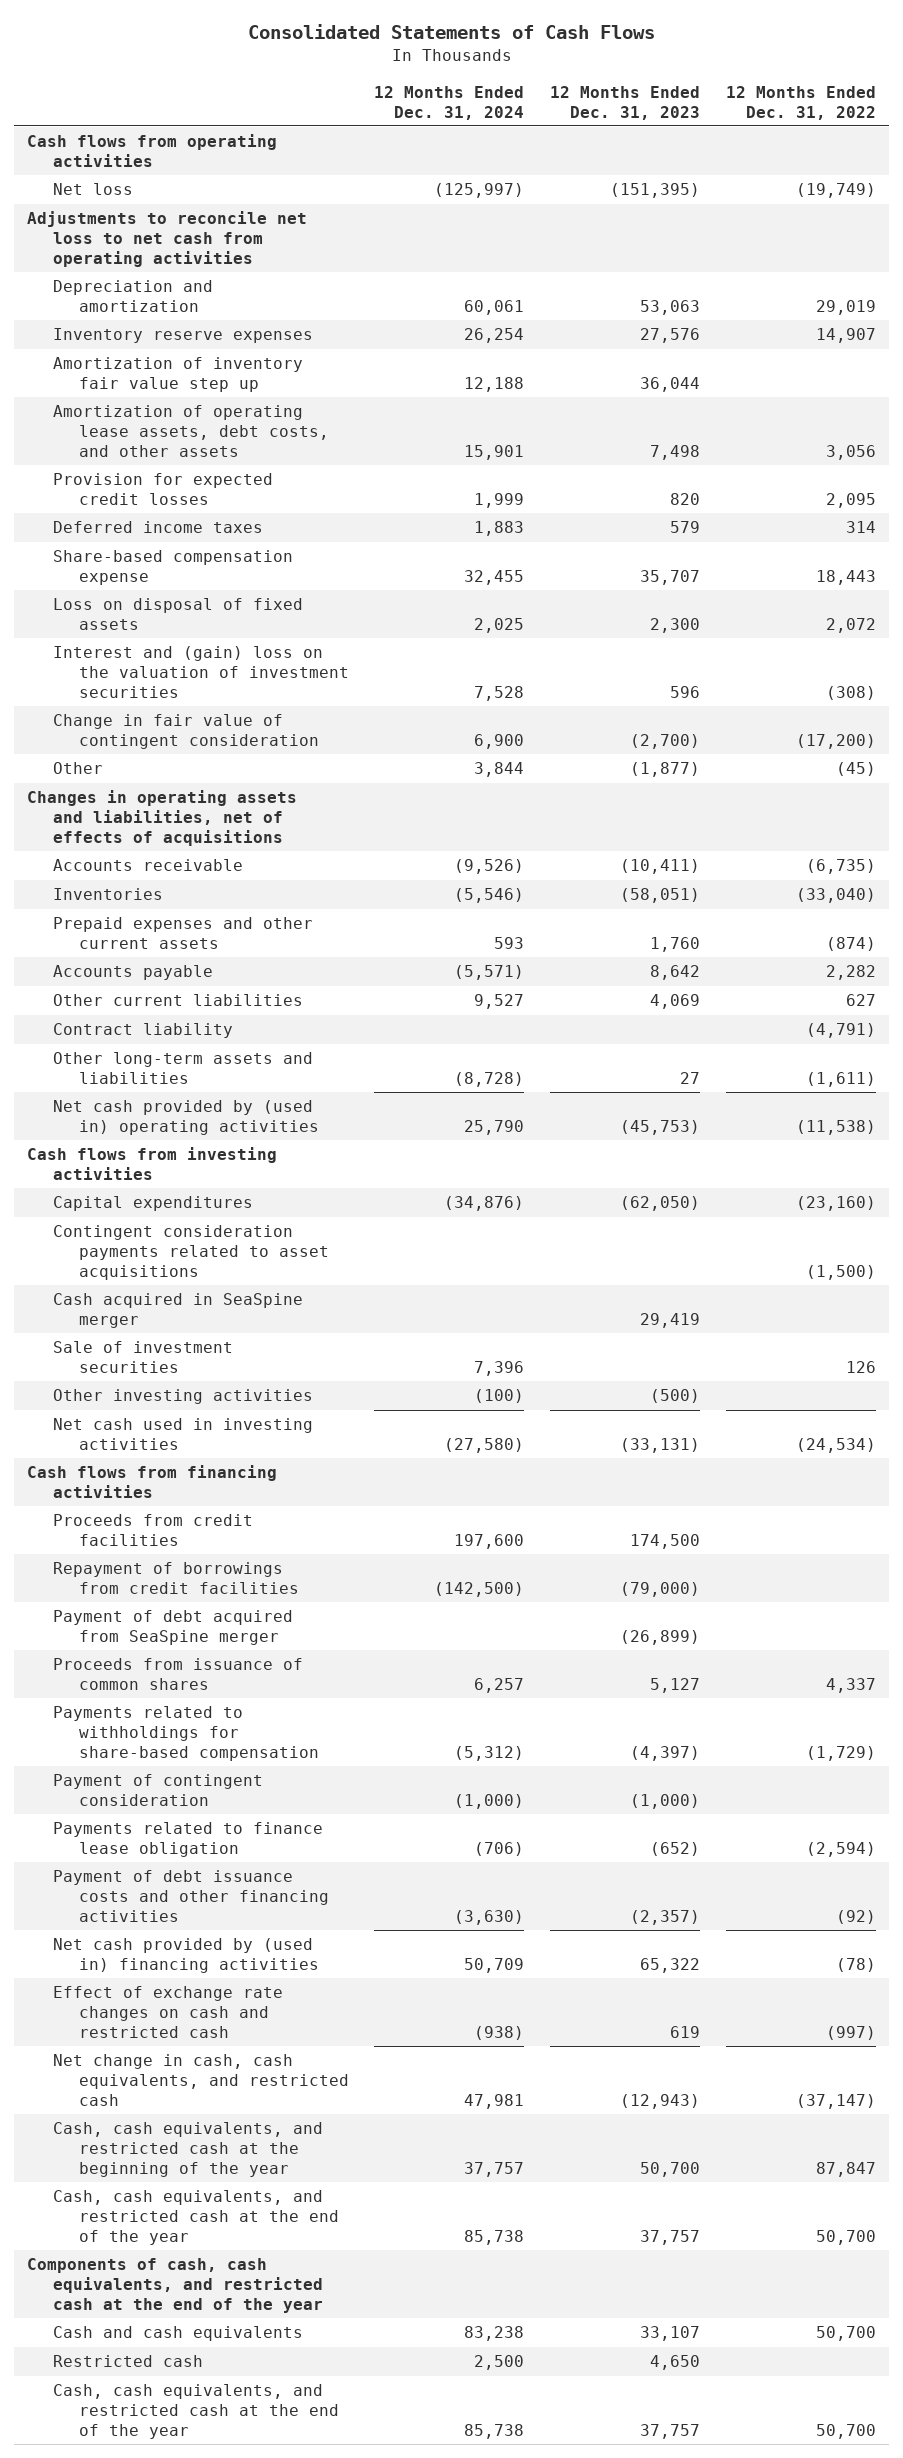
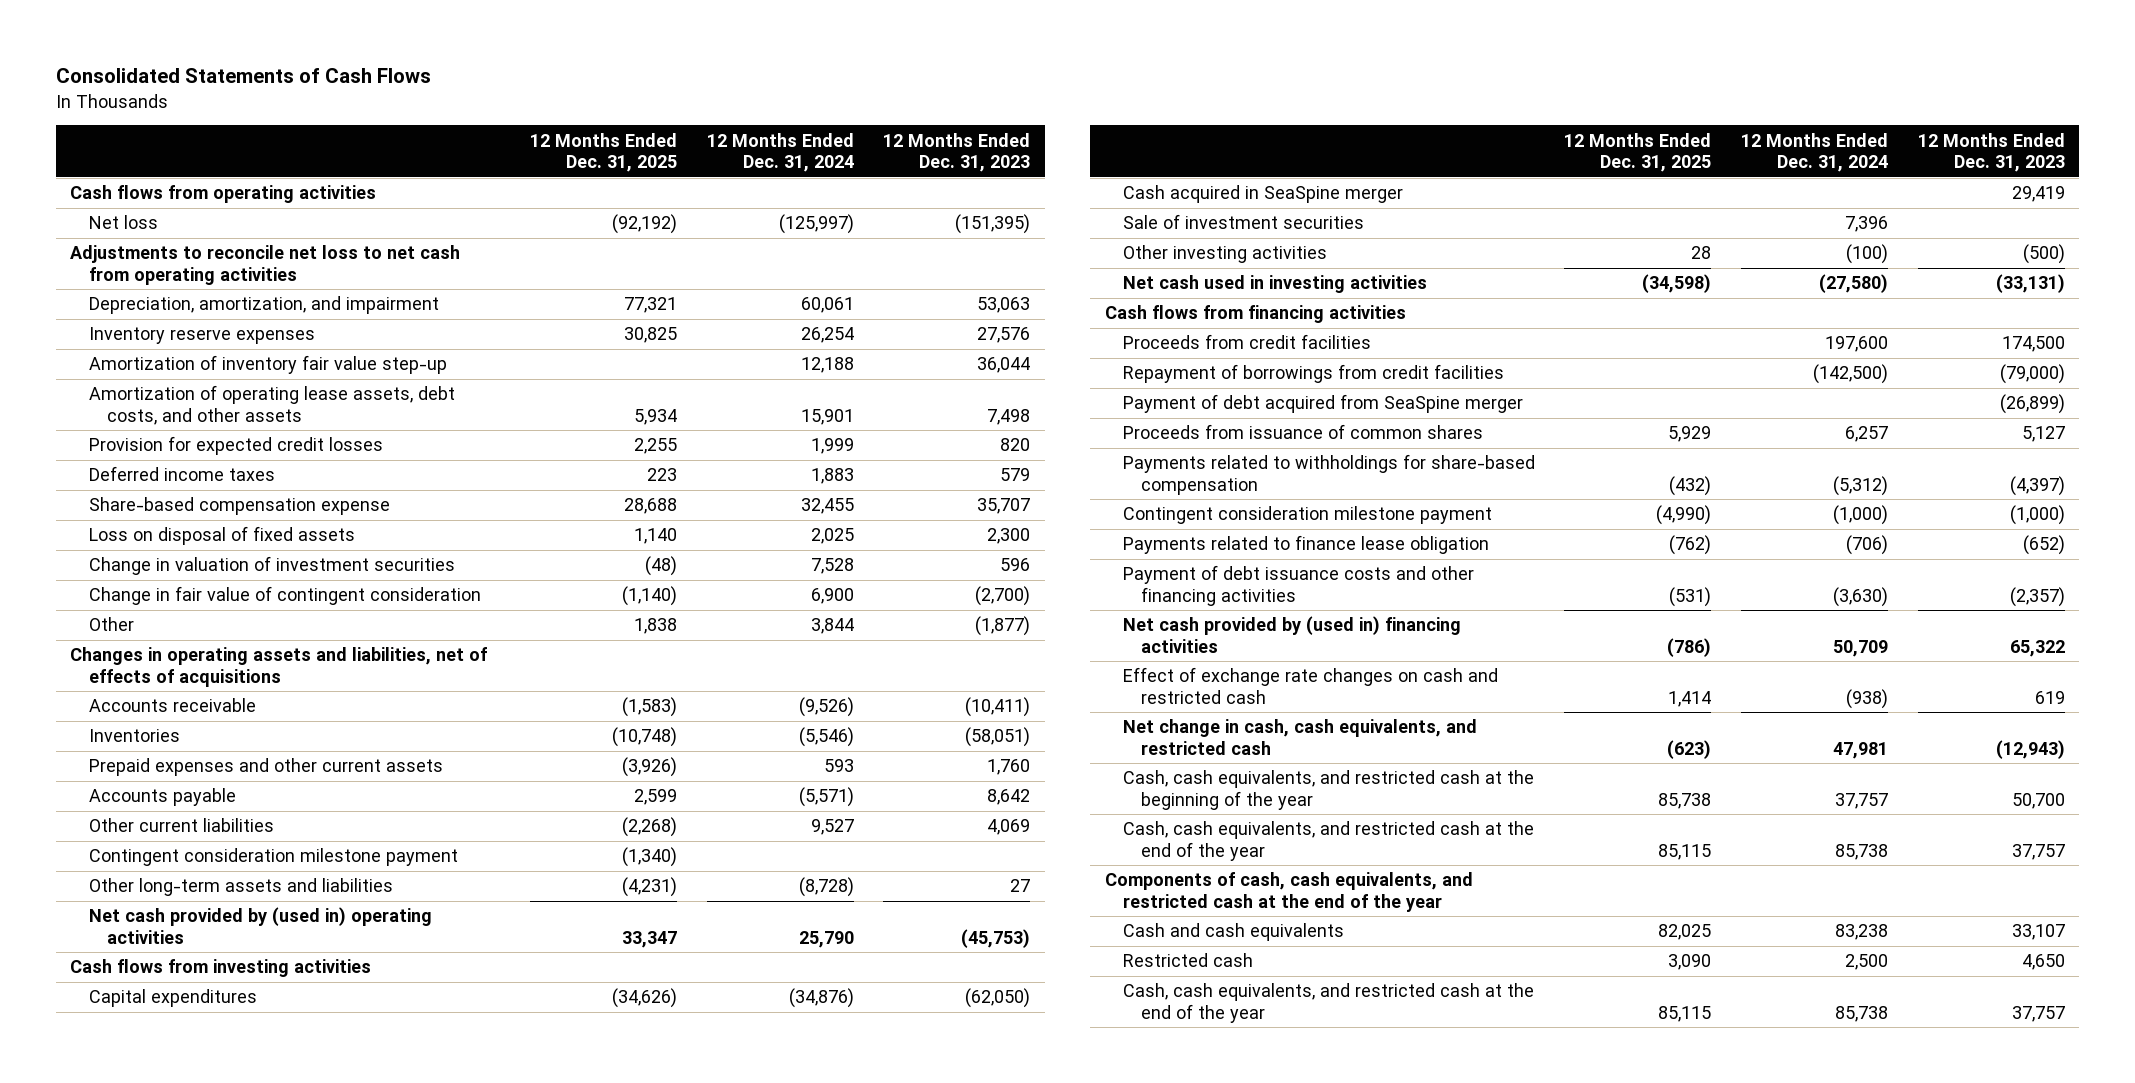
- | 12 Months Ended Dec. 31, 2024 | 12 Months Ended Dec. 31, 2023 | 12 Months Ended Dec. 31, 2022
+ | 12 Months Ended Dec. 31, 2025 | 12 Months Ended Dec. 31, 2024 | 12 Months Ended Dec. 31, 2023
- Depreciation and amortization | 60,061 | 53,063 | 29,019
+ Depreciation, amortization, and impairment | 77,321 | 60,061 | 53,063
- Amortization of inventory fair value step up | 12,188 | 36,044 |
+ Amortization of inventory fair value step-up | | 12,188 | 36,044
- Interest and (gain) loss on the valuation of investment securities | 7,528 | 596 | (308)
+ Change in valuation of investment securities | (48) | 7,528 | 596
- Contract liability | | | (4,791)
+ Contingent consideration milestone payment | (1,340) | |
- Contingent consideration payments related to asset acquisitions | | | (1,500)
- Payment of contingent consideration | (1,000) | (1,000) |
+ Contingent consideration milestone payment | (4,990) | (1,000) | (1,000)

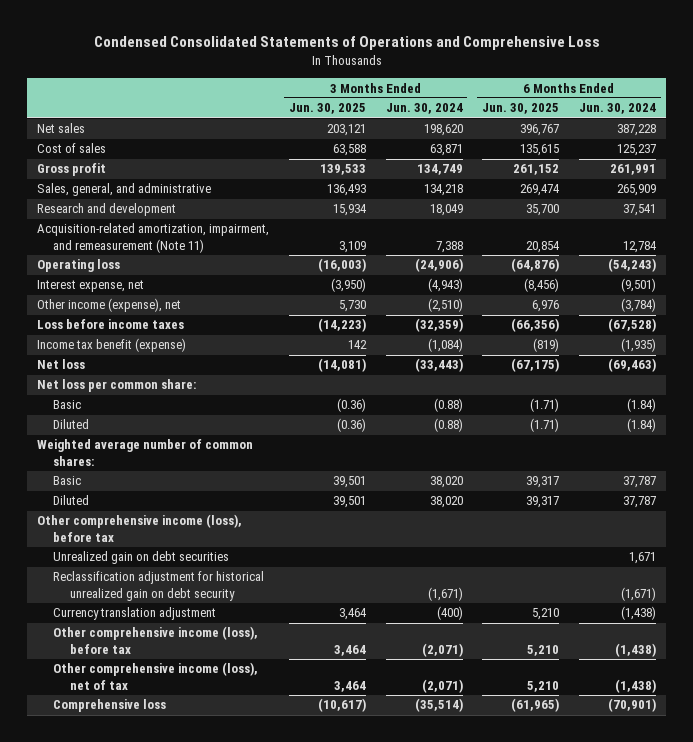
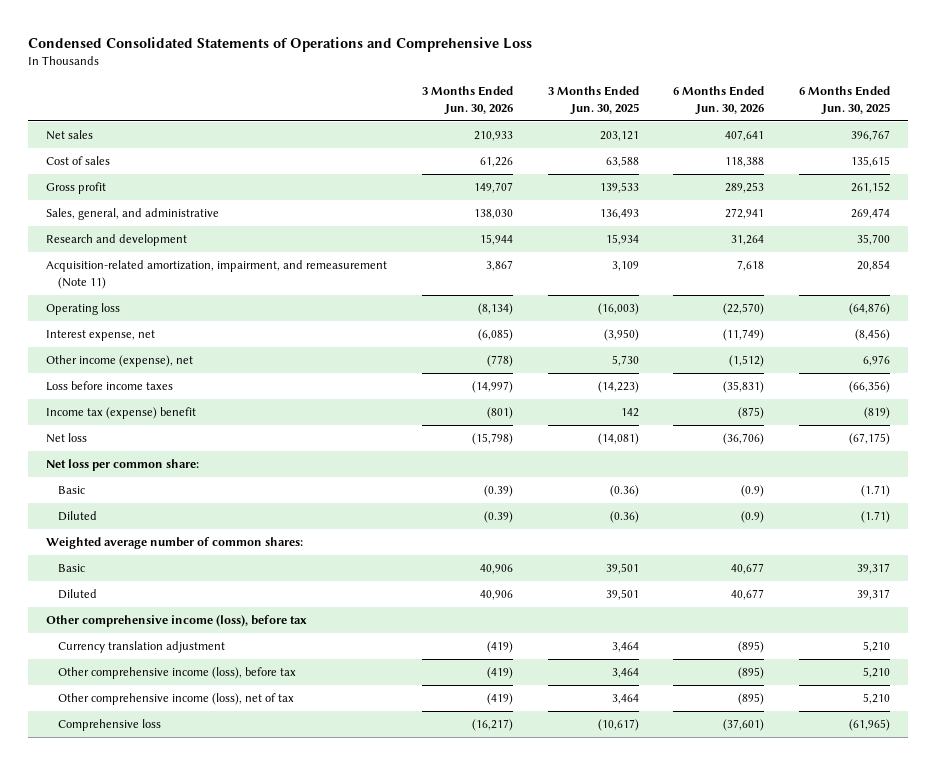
- | 3 Months Ended Jun. 30, 2025 | 3 Months Ended Jun. 30, 2024 | 6 Months Ended Jun. 30, 2025 | 6 Months Ended Jun. 30, 2024
+ | 3 Months Ended Jun. 30, 2026 | 3 Months Ended Jun. 30, 2025 | 6 Months Ended Jun. 30, 2026 | 6 Months Ended Jun. 30, 2025
- Income tax benefit (expense) | 142 | (1,084) | (819) | (1,935)
+ Income tax (expense) benefit | (801) | 142 | (875) | (819)
- Unrealized gain on debt securities | | | | 1,671
- Reclassification adjustment for historical unrealized gain on debt security | | (1,671) | | (1,671)

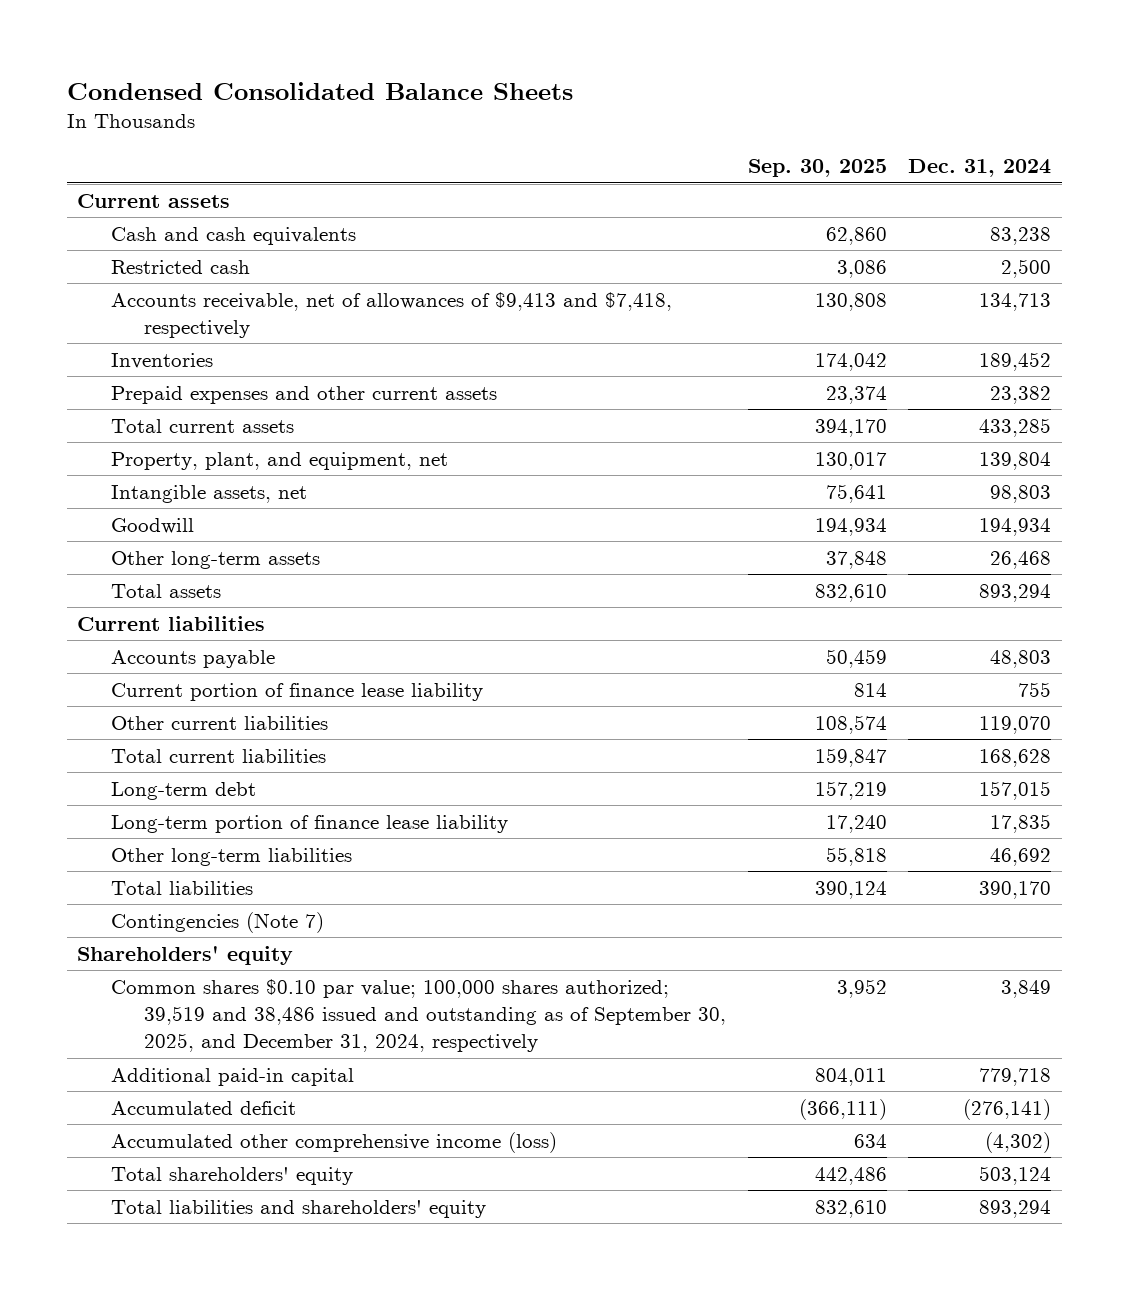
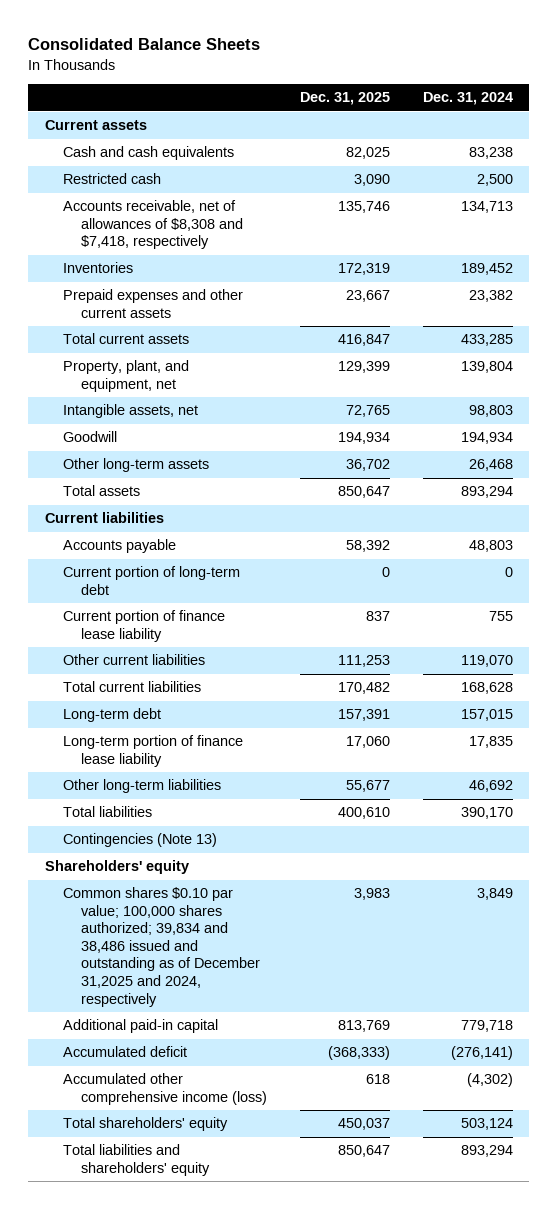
- Condensed Consolidated Balance Sheets
+ Consolidated Balance Sheets
- | Sep. 30, 2025 | Dec. 31, 2024
+ | Dec. 31, 2025 | Dec. 31, 2024
- Accounts receivable, net of allowances of $9,413 and $7,418, respectively | 130,808 | 134,713
+ Accounts receivable, net of allowances of $8,308 and $7,418, respectively | 135,746 | 134,713
+ Current portion of long-term debt | 0 | 0
- Contingencies (Note 7)
+ Contingencies (Note 13)
- Common shares $0.10 par value; 100,000 shares authorized; 39,519 and 38,486 issued and outstanding as of September 30, 2025, and December 31, 2024, respectively | 3,952 | 3,849
+ Common shares $0.10 par value; 100,000 shares authorized; 39,834 and 38,486 issued and outstanding as of December 31,2025 and 2024, respectively | 3,983 | 3,849

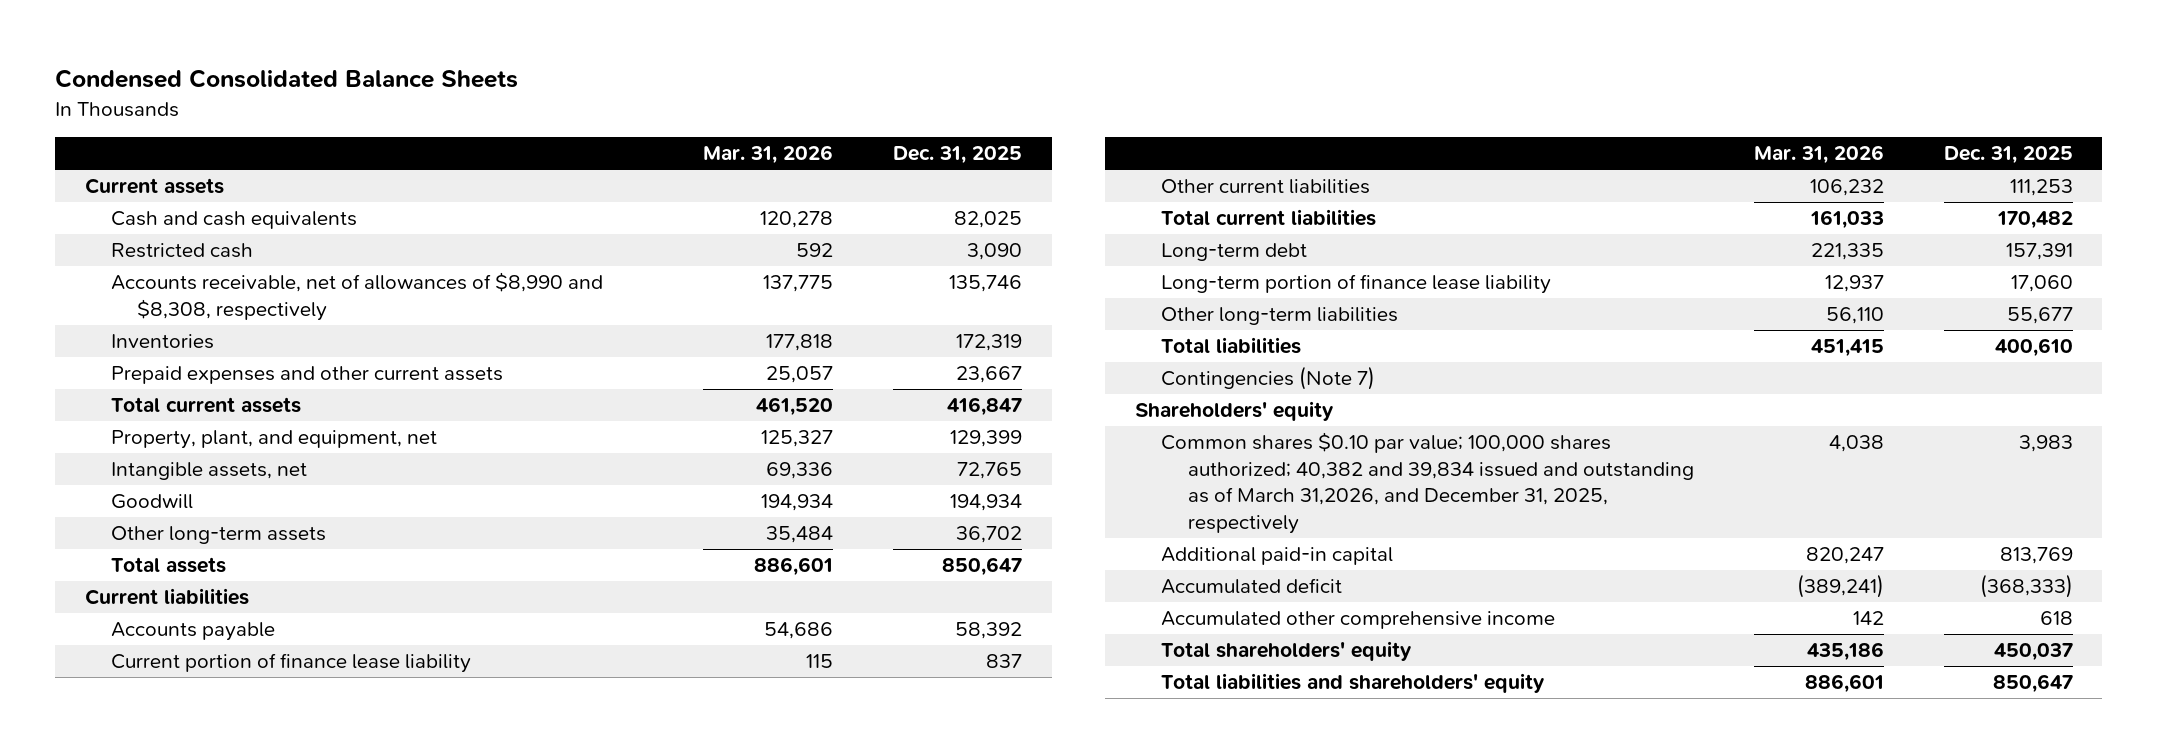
- Consolidated Balance Sheets
+ Condensed Consolidated Balance Sheets
- | Dec. 31, 2025 | Dec. 31, 2024
+ | Mar. 31, 2026 | Dec. 31, 2025
- Accounts receivable, net of allowances of $8,308 and $7,418, respectively | 135,746 | 134,713
+ Accounts receivable, net of allowances of $8,990 and $8,308, respectively | 137,775 | 135,746
- Current portion of long-term debt | 0 | 0
- Contingencies (Note 13)
+ Contingencies (Note 7)
- Common shares $0.10 par value; 100,000 shares authorized; 39,834 and 38,486 issued and outstanding as of December 31,2025 and 2024, respectively | 3,983 | 3,849
+ Common shares $0.10 par value; 100,000 shares authorized; 40,382 and 39,834 issued and outstanding as of March 31,2026, and December 31, 2025, respectively | 4,038 | 3,983
- Accumulated other comprehensive income (loss) | 618 | (4,302)
+ Accumulated other comprehensive income | 142 | 618

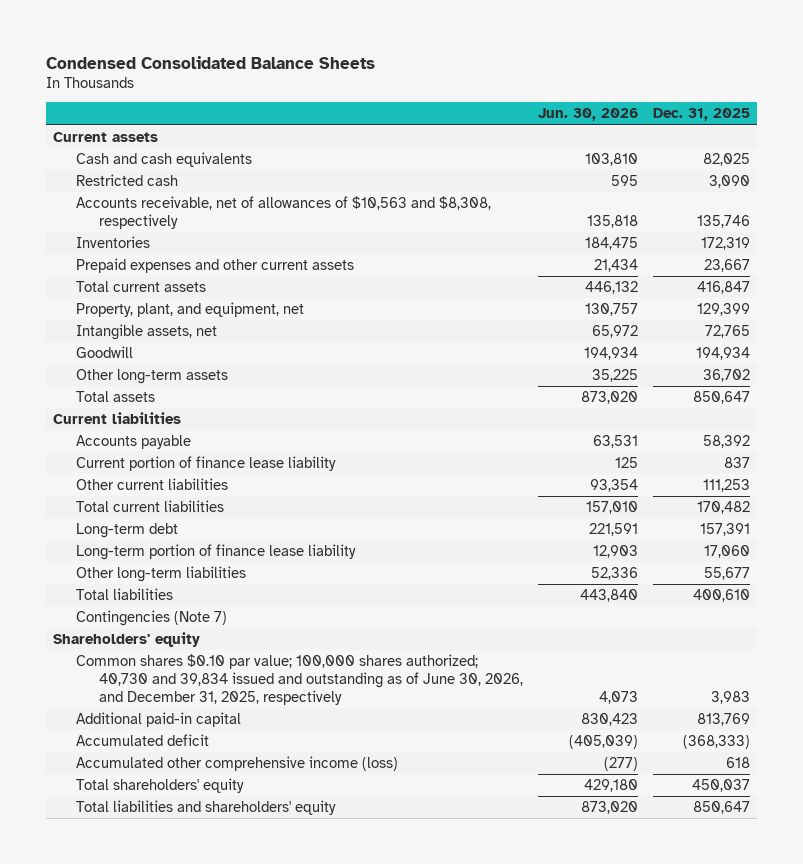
- | Mar. 31, 2026 | Dec. 31, 2025
+ | Jun. 30, 2026 | Dec. 31, 2025
- Accounts receivable, net of allowances of $8,990 and $8,308, respectively | 137,775 | 135,746
+ Accounts receivable, net of allowances of $10,563 and $8,308, respectively | 135,818 | 135,746
- Common shares $0.10 par value; 100,000 shares authorized; 40,382 and 39,834 issued and outstanding as of March 31,2026, and December 31, 2025, respectively | 4,038 | 3,983
+ Common shares $0.10 par value; 100,000 shares authorized; 40,730 and 39,834 issued and outstanding as of June 30, 2026, and December 31, 2025, respectively | 4,073 | 3,983
- Accumulated other comprehensive income | 142 | 618
+ Accumulated other comprehensive income (loss) | (277) | 618

